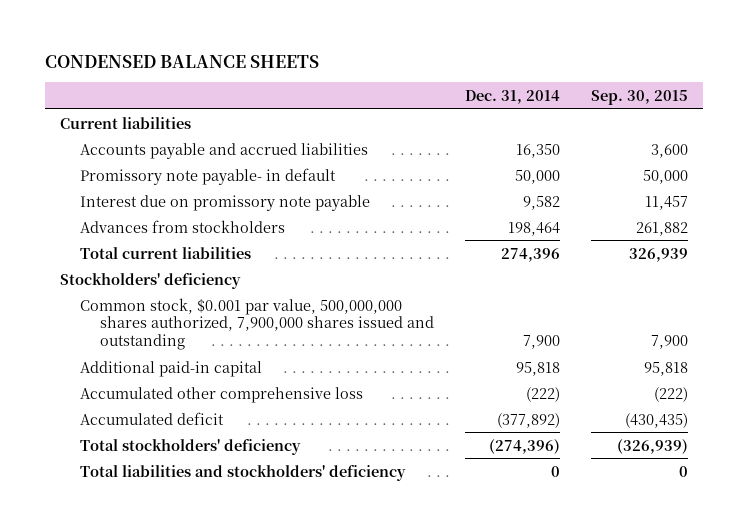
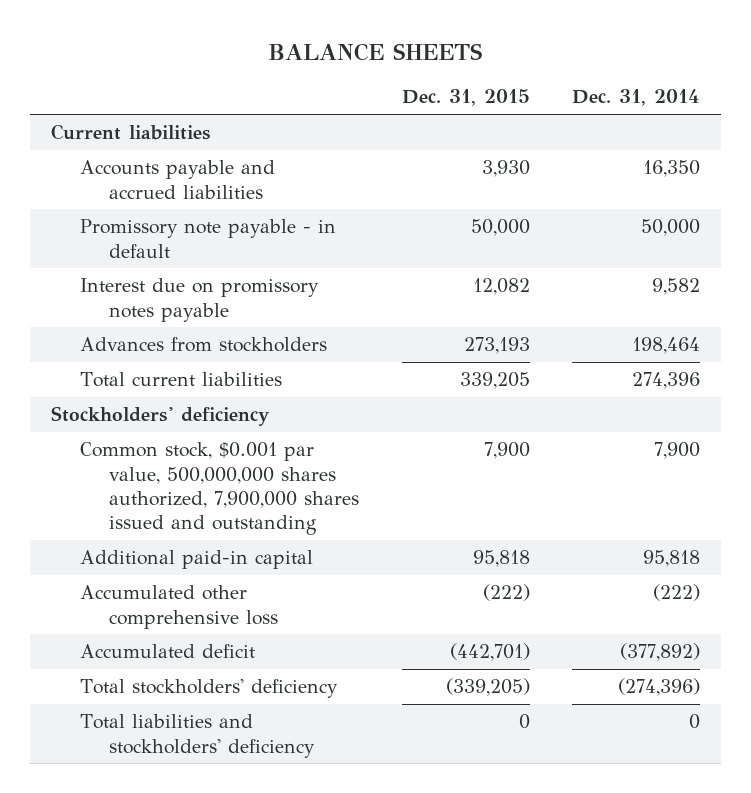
- CONDENSED BALANCE SHEETS
+ BALANCE SHEETS
- | Dec. 31, 2014 | Sep. 30, 2015
+ | Dec. 31, 2015 | Dec. 31, 2014
- Promissory note payable- in default | 50,000 | 50,000
- Interest due on promissory note payable | 9,582 | 11,457
+ Promissory note payable - in default | 50,000 | 50,000
+ Interest due on promissory notes payable | 12,082 | 9,582

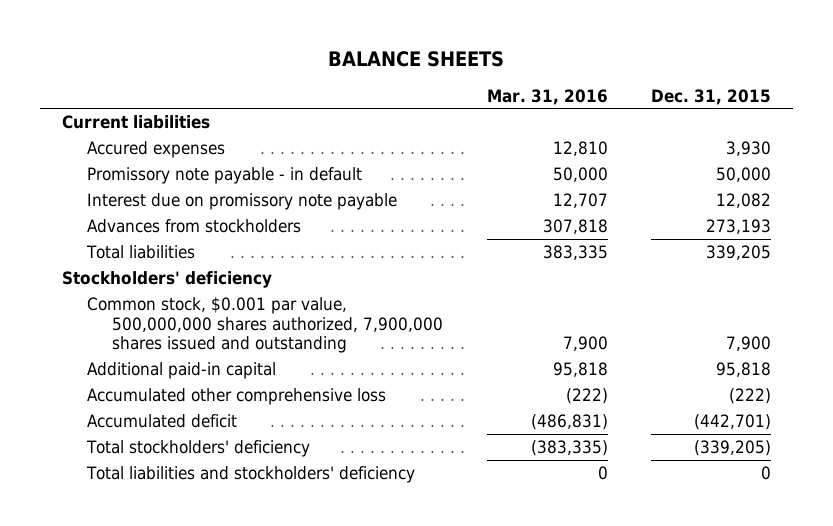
- | Dec. 31, 2015 | Dec. 31, 2014
+ | Mar. 31, 2016 | Dec. 31, 2015
- Accounts payable and accrued liabilities | 3,930 | 16,350
+ Accured expenses | 12,810 | 3,930
- Interest due on promissory notes payable | 12,082 | 9,582
+ Interest due on promissory note payable | 12,707 | 12,082
- Total current liabilities | 339,205 | 274,396
+ Total liabilities | 383,335 | 339,205

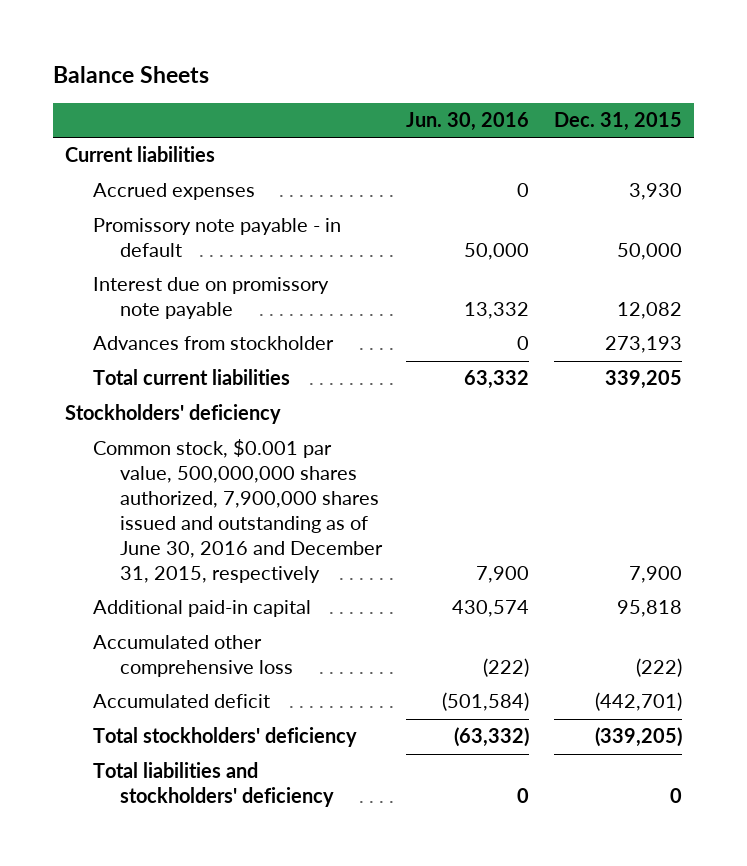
- BALANCE SHEETS
+ Balance Sheets
- | Mar. 31, 2016 | Dec. 31, 2015
+ | Jun. 30, 2016 | Dec. 31, 2015
- Accured expenses | 12,810 | 3,930
+ Accrued expenses | 0 | 3,930
- Advances from stockholders | 307,818 | 273,193
- Total liabilities | 383,335 | 339,205
+ Advances from stockholder | 0 | 273,193
+ Total current liabilities | 63,332 | 339,205
- Common stock, $0.001 par value, 500,000,000 shares authorized, 7,900,000 shares issued and outstanding | 7,900 | 7,900
+ Common stock, $0.001 par value, 500,000,000 shares authorized, 7,900,000 shares issued and outstanding as of June 30, 2016 and December 31, 2015, respectively | 7,900 | 7,900

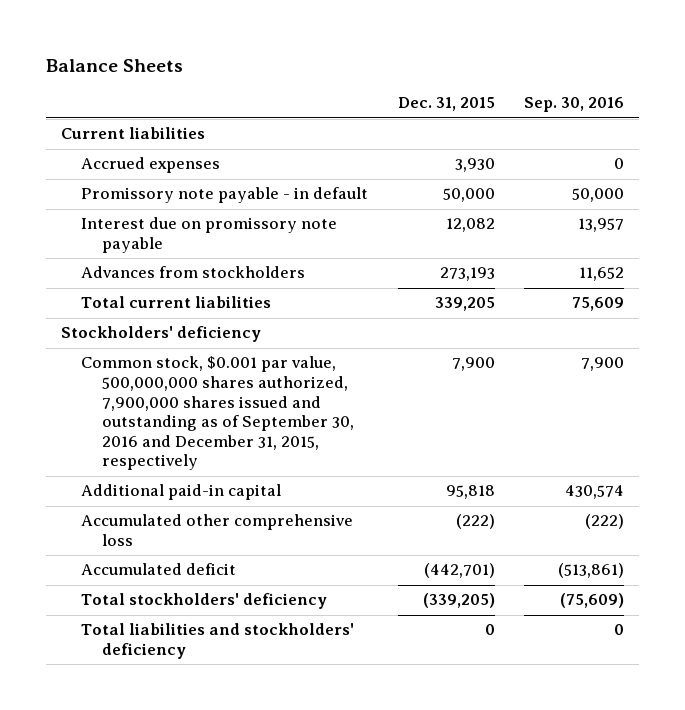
- | Jun. 30, 2016 | Dec. 31, 2015
+ | Dec. 31, 2015 | Sep. 30, 2016
- Advances from stockholder | 0 | 273,193
+ Advances from stockholders | 273,193 | 11,652
- Common stock, $0.001 par value, 500,000,000 shares authorized, 7,900,000 shares issued and outstanding as of June 30, 2016 and December 31, 2015, respectively | 7,900 | 7,900
+ Common stock, $0.001 par value, 500,000,000 shares authorized, 7,900,000 shares issued and outstanding as of September 30, 2016 and December 31, 2015, respectively | 7,900 | 7,900

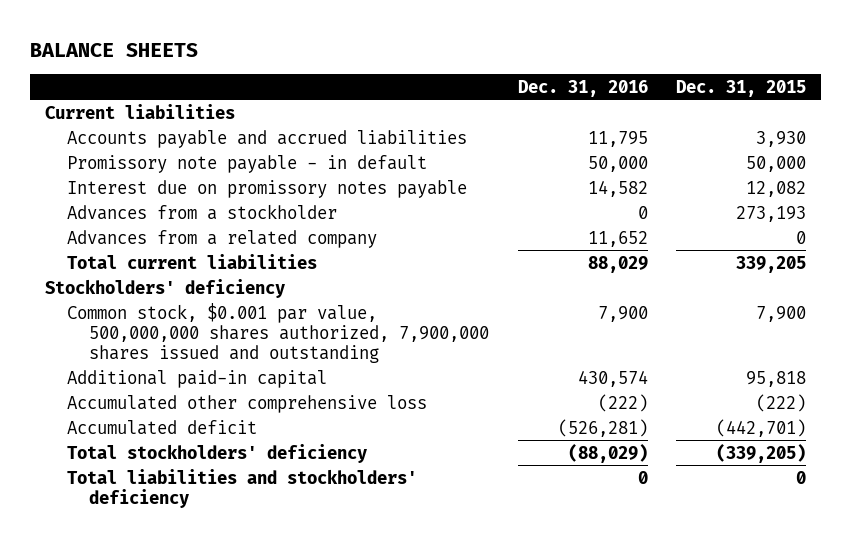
- Balance Sheets
+ BALANCE SHEETS
- | Dec. 31, 2015 | Sep. 30, 2016
+ | Dec. 31, 2016 | Dec. 31, 2015
- Accrued expenses | 3,930 | 0
+ Accounts payable and accrued liabilities | 11,795 | 3,930
- Interest due on promissory note payable | 12,082 | 13,957
- Advances from stockholders | 273,193 | 11,652
+ Interest due on promissory notes payable | 14,582 | 12,082
+ Advances from a stockholder | 0 | 273,193
+ Advances from a related company | 11,652 | 0
- Common stock, $0.001 par value, 500,000,000 shares authorized, 7,900,000 shares issued and outstanding as of September 30, 2016 and December 31, 2015, respectively | 7,900 | 7,900
+ Common stock, $0.001 par value, 500,000,000 shares authorized, 7,900,000 shares issued and outstanding | 7,900 | 7,900

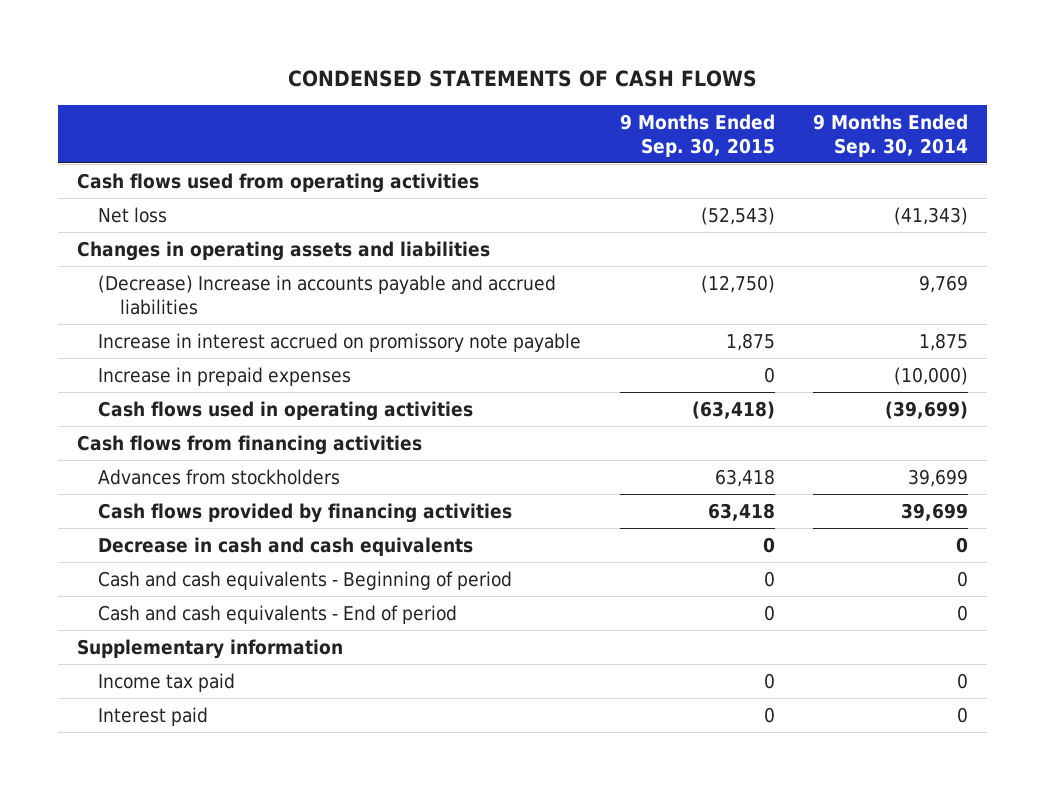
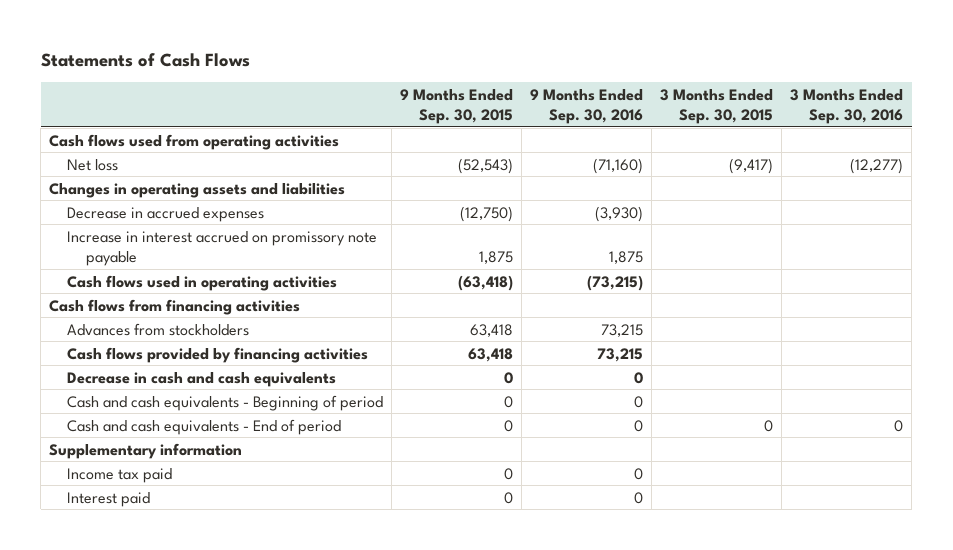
- CONDENSED STATEMENTS OF CASH FLOWS
+ Statements of Cash Flows
- | 9 Months Ended Sep. 30, 2015 | 9 Months Ended Sep. 30, 2014
+ | 9 Months Ended Sep. 30, 2015 | 9 Months Ended Sep. 30, 2016 | 3 Months Ended Sep. 30, 2015 | 3 Months Ended Sep. 30, 2016
- (Decrease) Increase in accounts payable and accrued liabilities | (12,750) | 9,769
+ Decrease in accrued expenses | (12,750) | (3,930) | |
- Increase in prepaid expenses | 0 | (10,000)

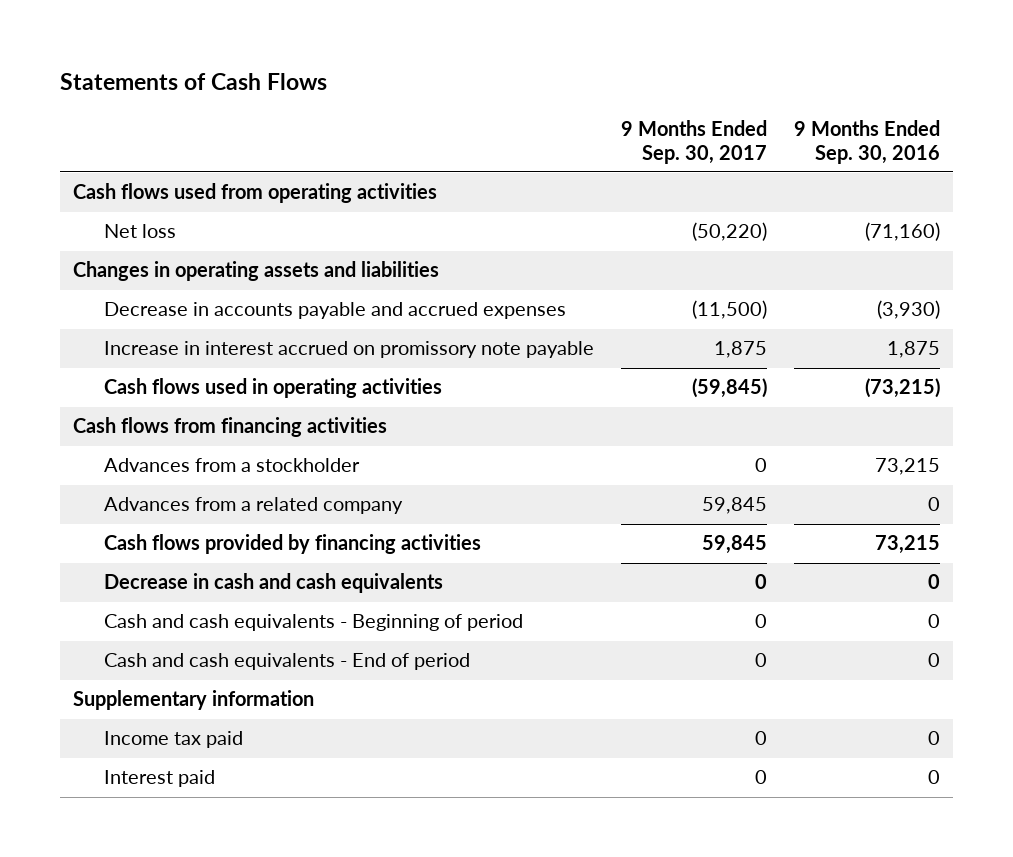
- | 9 Months Ended Sep. 30, 2015 | 9 Months Ended Sep. 30, 2016 | 3 Months Ended Sep. 30, 2015 | 3 Months Ended Sep. 30, 2016
+ | 9 Months Ended Sep. 30, 2017 | 9 Months Ended Sep. 30, 2016
- Decrease in accrued expenses | (12,750) | (3,930) | |
+ Decrease in accounts payable and accrued expenses | (11,500) | (3,930)
- Advances from stockholders | 63,418 | 73,215 | |
+ Advances from a stockholder | 0 | 73,215
+ Advances from a related company | 59,845 | 0

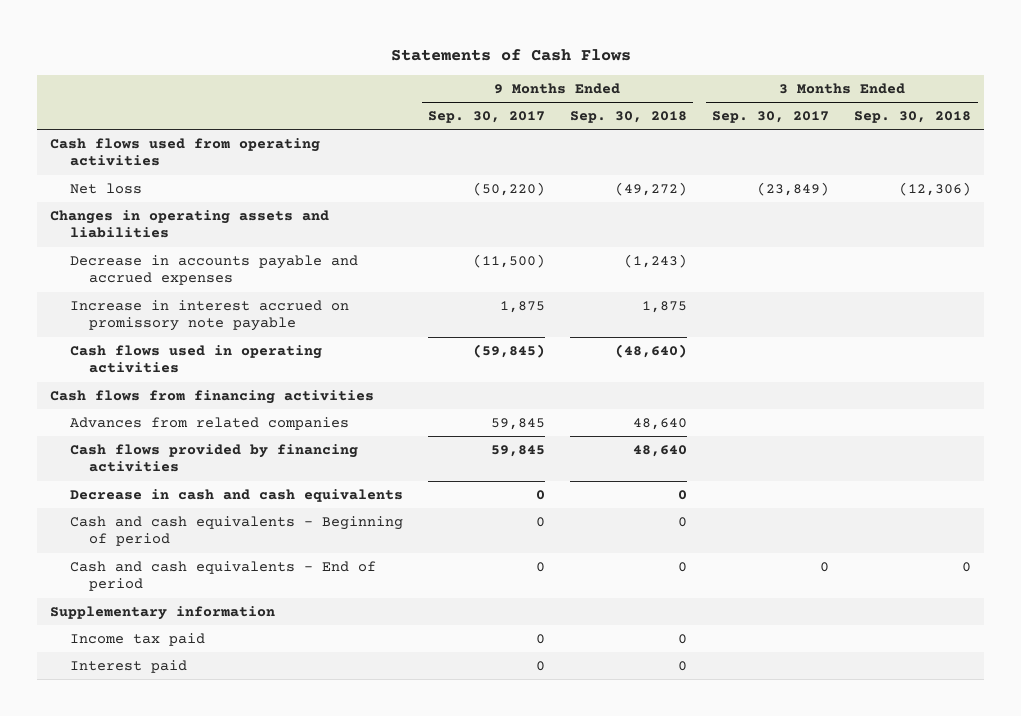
- | 9 Months Ended Sep. 30, 2017 | 9 Months Ended Sep. 30, 2016
+ | 9 Months Ended Sep. 30, 2017 | 9 Months Ended Sep. 30, 2018 | 3 Months Ended Sep. 30, 2017 | 3 Months Ended Sep. 30, 2018
- Advances from a stockholder | 0 | 73,215
- Advances from a related company | 59,845 | 0
+ Advances from related companies | 59,845 | 48,640 | |

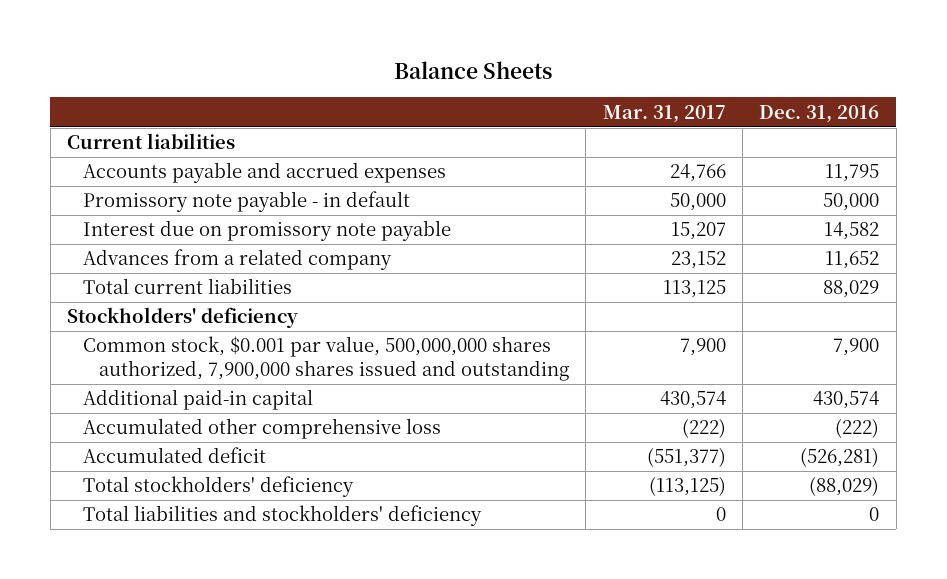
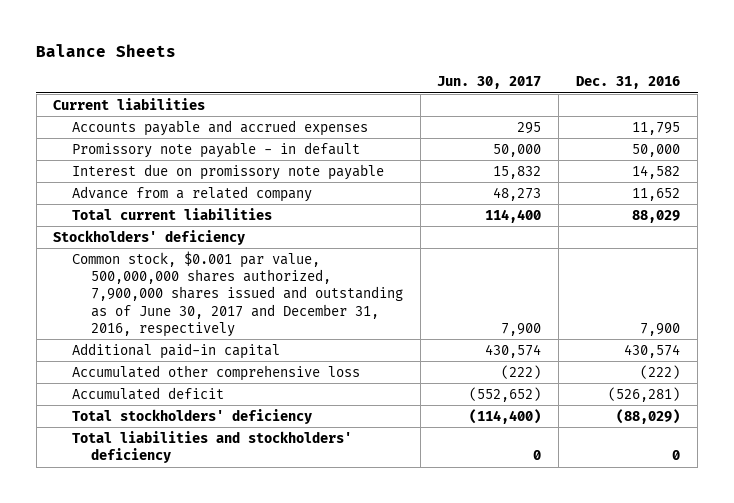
- | Mar. 31, 2017 | Dec. 31, 2016
+ | Jun. 30, 2017 | Dec. 31, 2016
- Advances from a related company | 23,152 | 11,652
+ Advance from a related company | 48,273 | 11,652
- Common stock, $0.001 par value, 500,000,000 shares authorized, 7,900,000 shares issued and outstanding | 7,900 | 7,900
+ Common stock, $0.001 par value, 500,000,000 shares authorized, 7,900,000 shares issued and outstanding as of June 30, 2017 and December 31, 2016, respectively | 7,900 | 7,900

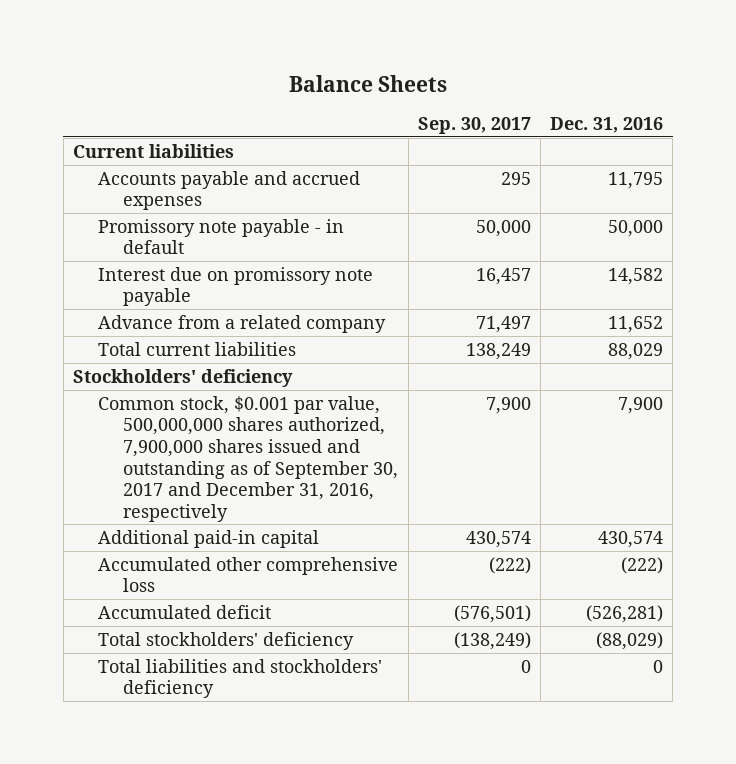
- | Jun. 30, 2017 | Dec. 31, 2016
+ | Sep. 30, 2017 | Dec. 31, 2016
- Common stock, $0.001 par value, 500,000,000 shares authorized, 7,900,000 shares issued and outstanding as of June 30, 2017 and December 31, 2016, respectively | 7,900 | 7,900
+ Common stock, $0.001 par value, 500,000,000 shares authorized, 7,900,000 shares issued and outstanding as of September 30, 2017 and December 31, 2016, respectively | 7,900 | 7,900

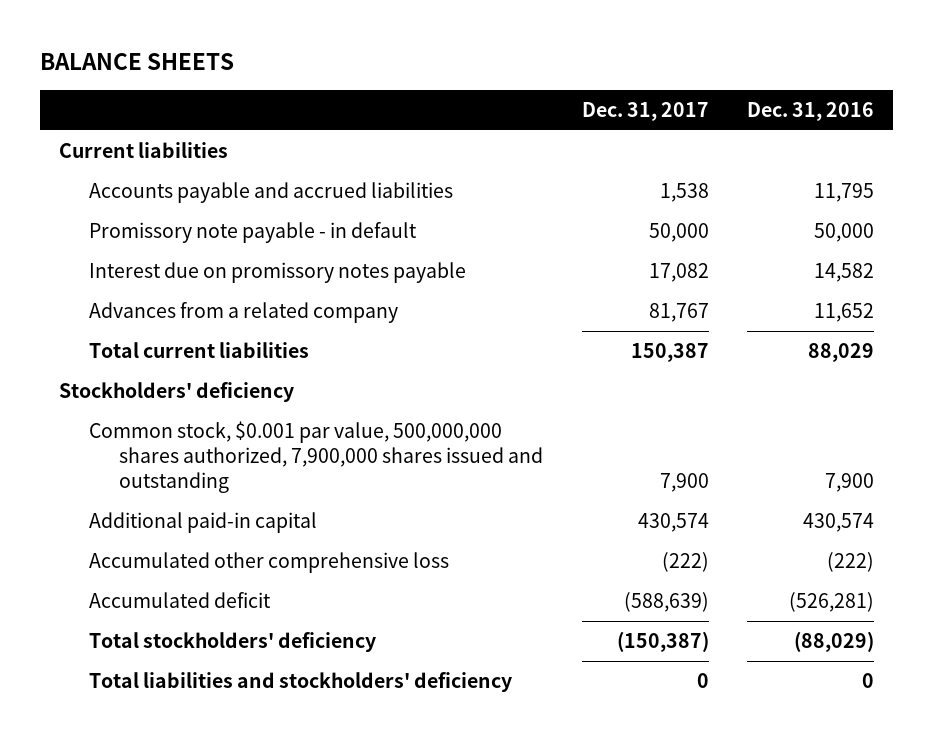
- Balance Sheets
+ BALANCE SHEETS
- | Sep. 30, 2017 | Dec. 31, 2016
+ | Dec. 31, 2017 | Dec. 31, 2016
- Accounts payable and accrued expenses | 295 | 11,795
+ Accounts payable and accrued liabilities | 1,538 | 11,795
- Interest due on promissory note payable | 16,457 | 14,582
- Advance from a related company | 71,497 | 11,652
+ Interest due on promissory notes payable | 17,082 | 14,582
+ Advances from a related company | 81,767 | 11,652
- Common stock, $0.001 par value, 500,000,000 shares authorized, 7,900,000 shares issued and outstanding as of September 30, 2017 and December 31, 2016, respectively | 7,900 | 7,900
+ Common stock, $0.001 par value, 500,000,000 shares authorized, 7,900,000 shares issued and outstanding | 7,900 | 7,900

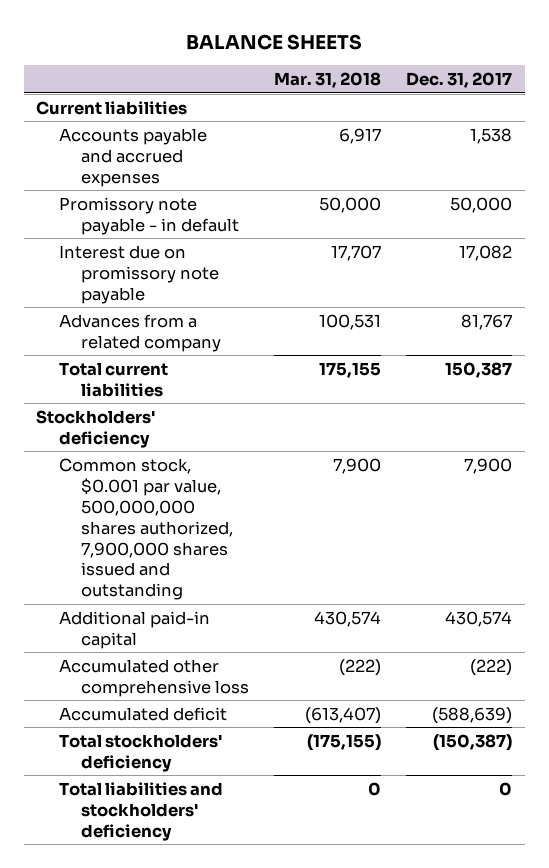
- | Dec. 31, 2017 | Dec. 31, 2016
+ | Mar. 31, 2018 | Dec. 31, 2017
- Accounts payable and accrued liabilities | 1,538 | 11,795
+ Accounts payable and accrued expenses | 6,917 | 1,538
- Interest due on promissory notes payable | 17,082 | 14,582
+ Interest due on promissory note payable | 17,707 | 17,082

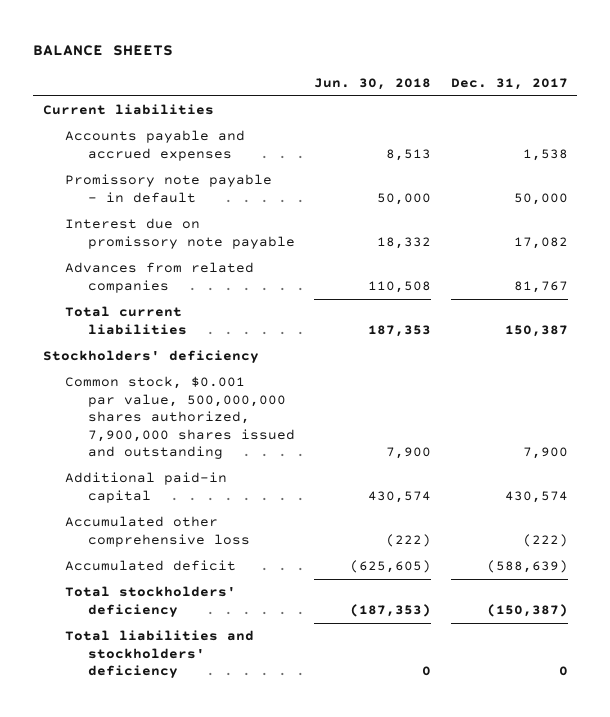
- | Mar. 31, 2018 | Dec. 31, 2017
+ | Jun. 30, 2018 | Dec. 31, 2017
- Advances from a related company | 100,531 | 81,767
+ Advances from related companies | 110,508 | 81,767

